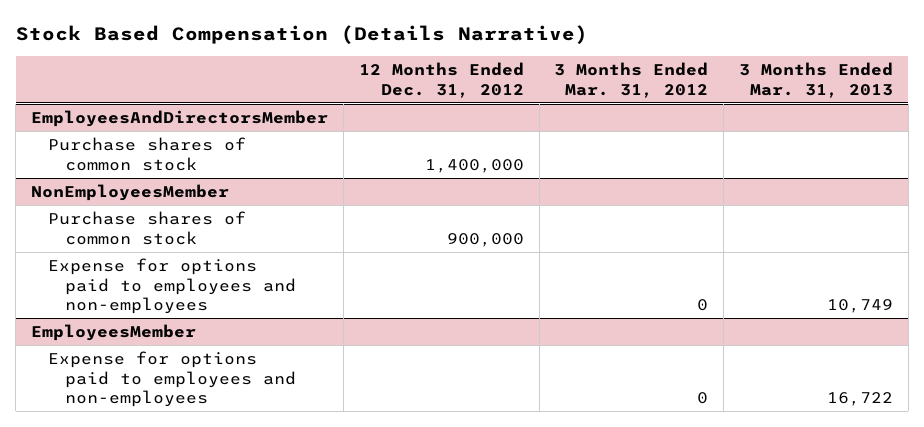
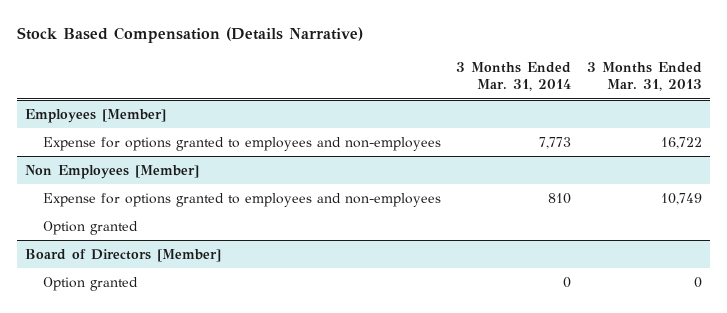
- | 12 Months Ended Dec. 31, 2012 | 3 Months Ended Mar. 31, 2012 | 3 Months Ended Mar. 31, 2013
+ | 3 Months Ended Mar. 31, 2014 | 3 Months Ended Mar. 31, 2013
- EmployeesAndDirectorsMember
- Purchase shares of common stock | 1,400,000 | |
- NonEmployeesMember
- Purchase shares of common stock | 900,000 | |
- Expense for options paid to employees and non-employees | | 0 | 10,749
- EmployeesMember
- Expense for options paid to employees and non-employees | | 0 | 16,722
+ Employees [Member]
+ Expense for options granted to employees and non-employees | 7,773 | 16,722
+ Non Employees [Member]
+ Expense for options granted to employees and non-employees | 810 | 10,749
+ Option granted
+ Board of Directors [Member]
+ Option granted | 0 | 0

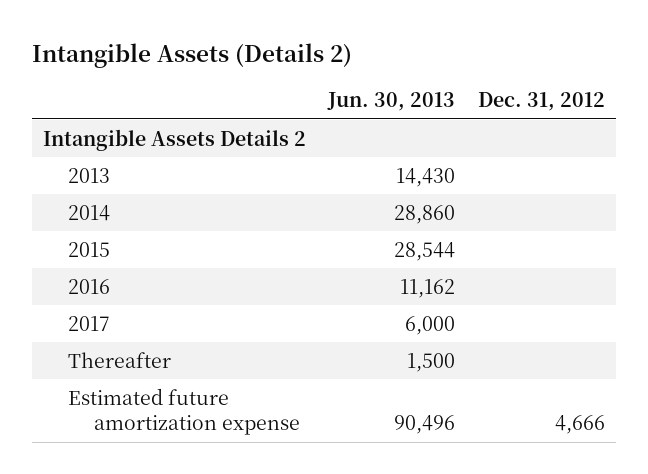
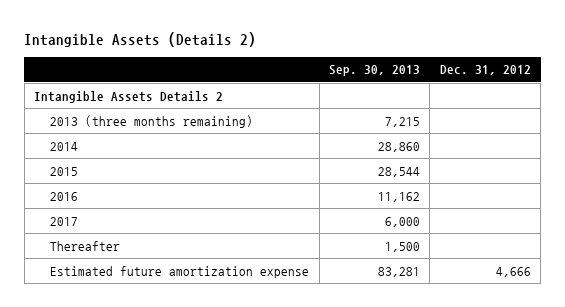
- | Jun. 30, 2013 | Dec. 31, 2012
+ | Sep. 30, 2013 | Dec. 31, 2012
- 2013 | 14,430 |
+ 2013 (three months remaining) | 7,215 |

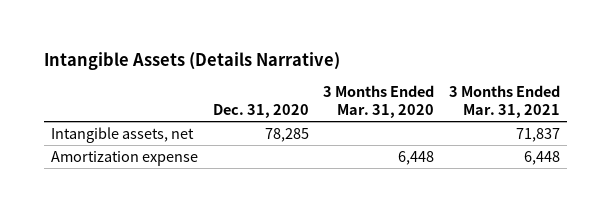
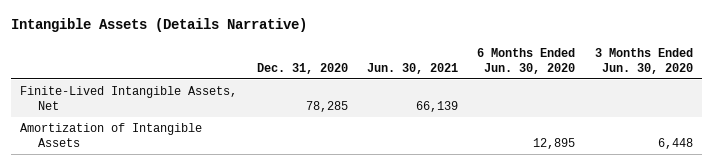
- | Dec. 31, 2020 | 3 Months Ended Mar. 31, 2020 | 3 Months Ended Mar. 31, 2021
+ | Dec. 31, 2020 | Jun. 30, 2021 | 6 Months Ended Jun. 30, 2020 | 3 Months Ended Jun. 30, 2020
- Intangible assets, net | 78,285 | | 71,837
- Amortization expense | | 6,448 | 6,448
+ Finite-Lived Intangible Assets, Net | 78,285 | 66,139 | |
+ Amortization of Intangible Assets | | | 12,895 | 6,448

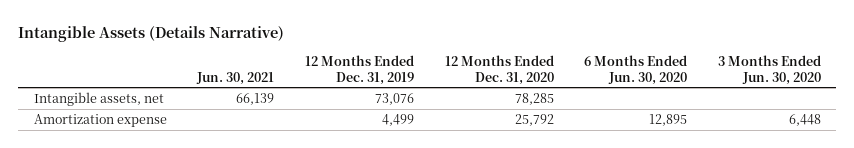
- | Dec. 31, 2020 | Jun. 30, 2021 | 6 Months Ended Jun. 30, 2020 | 3 Months Ended Jun. 30, 2020
+ | Jun. 30, 2021 | 12 Months Ended Dec. 31, 2019 | 12 Months Ended Dec. 31, 2020 | 6 Months Ended Jun. 30, 2020 | 3 Months Ended Jun. 30, 2020
- Finite-Lived Intangible Assets, Net | 78,285 | 66,139 | |
- Amortization of Intangible Assets | | | 12,895 | 6,448
+ Intangible assets, net | 66,139 | 73,076 | 78,285 | |
+ Amortization expense | | 4,499 | 25,792 | 12,895 | 6,448

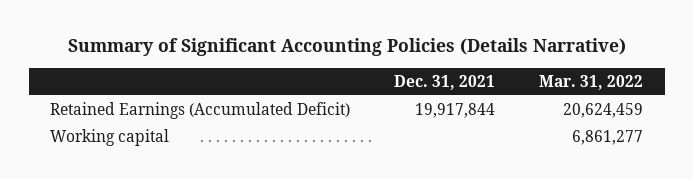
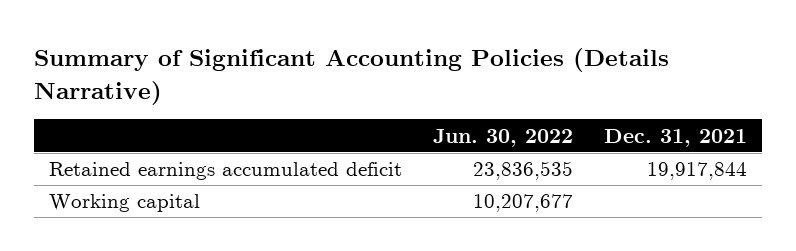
- | Dec. 31, 2021 | Mar. 31, 2022
+ | Jun. 30, 2022 | Dec. 31, 2021
- Retained Earnings (Accumulated Deficit) | 19,917,844 | 20,624,459
+ Retained earnings accumulated deficit | 23,836,535 | 19,917,844

